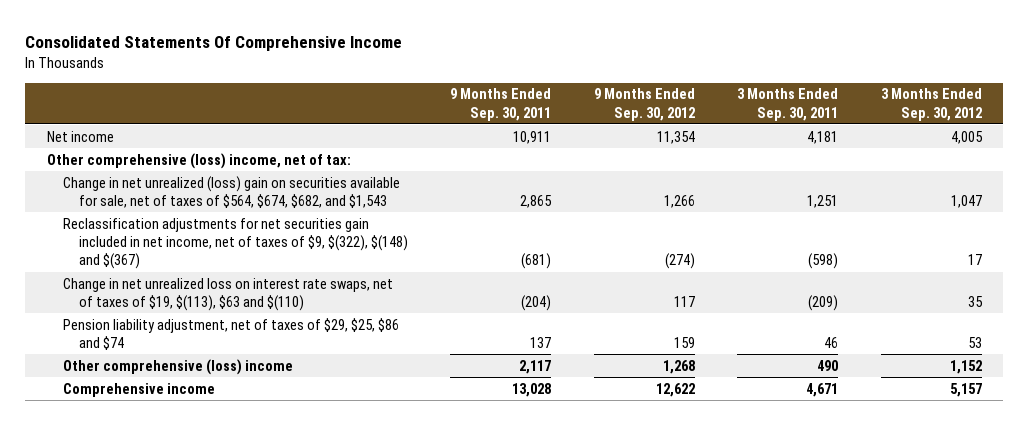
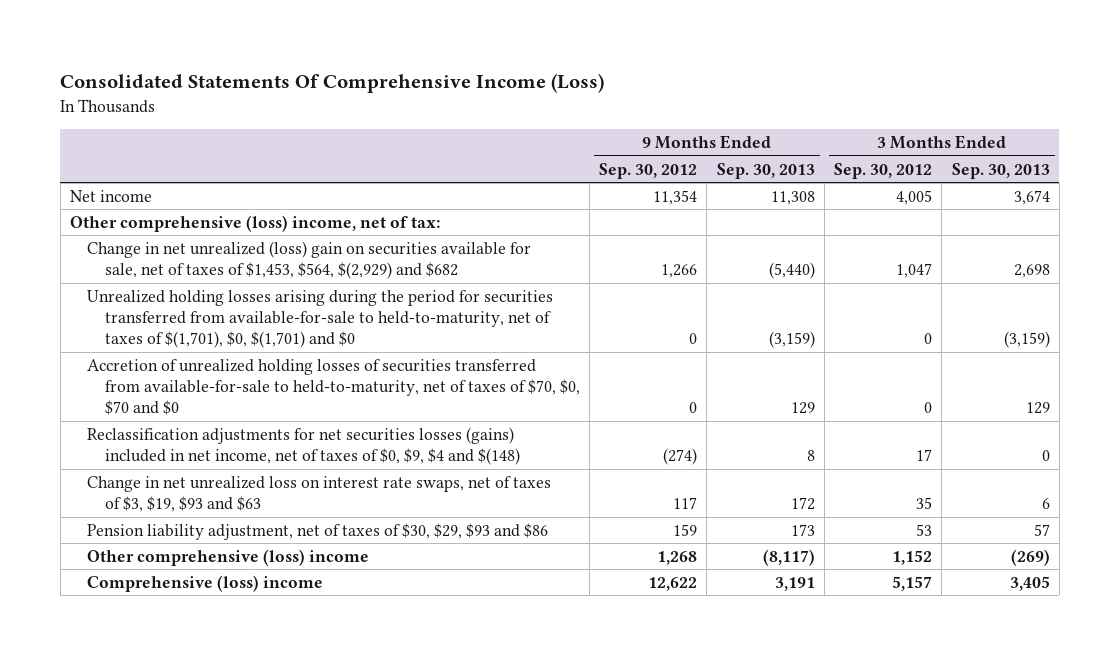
- Consolidated Statements Of Comprehensive Income
+ Consolidated Statements Of Comprehensive Income (Loss)
- | 9 Months Ended Sep. 30, 2011 | 9 Months Ended Sep. 30, 2012 | 3 Months Ended Sep. 30, 2011 | 3 Months Ended Sep. 30, 2012
+ | 9 Months Ended Sep. 30, 2012 | 9 Months Ended Sep. 30, 2013 | 3 Months Ended Sep. 30, 2012 | 3 Months Ended Sep. 30, 2013
- Change in net unrealized (loss) gain on securities available for sale, net of taxes of $564, $674, $682, and $1,543 | 2,865 | 1,266 | 1,251 | 1,047
- Reclassification adjustments for net securities gain included in net income, net of taxes of $9, $(322), $(148) and $(367) | (681) | (274) | (598) | 17
- Change in net unrealized loss on interest rate swaps, net of taxes of $19, $(113), $63 and $(110) | (204) | 117 | (209) | 35
- Pension liability adjustment, net of taxes of $29, $25, $86 and $74 | 137 | 159 | 46 | 53
+ Change in net unrealized (loss) gain on securities available for sale, net of taxes of $1,453, $564, $(2,929) and $682 | 1,266 | (5,440) | 1,047 | 2,698
+ Unrealized holding losses arising during the period for securities transferred from available-for-sale to held-to-maturity, net of taxes of $(1,701), $0, $(1,701) and $0 | 0 | (3,159) | 0 | (3,159)
+ Accretion of unrealized holding losses of securities transferred from available-for-sale to held-to-maturity, net of taxes of $70, $0, $70 and $0 | 0 | 129 | 0 | 129
+ Reclassification adjustments for net securities losses (gains) included in net income, net of taxes of $0, $9, $4 and $(148) | (274) | 8 | 17 | 0
+ Change in net unrealized loss on interest rate swaps, net of taxes of $3, $19, $93 and $63 | 117 | 172 | 35 | 6
+ Pension liability adjustment, net of taxes of $30, $29, $93 and $86 | 159 | 173 | 53 | 57
- Comprehensive income | 13,028 | 12,622 | 4,671 | 5,157
+ Comprehensive (loss) income | 12,622 | 3,191 | 5,157 | 3,405

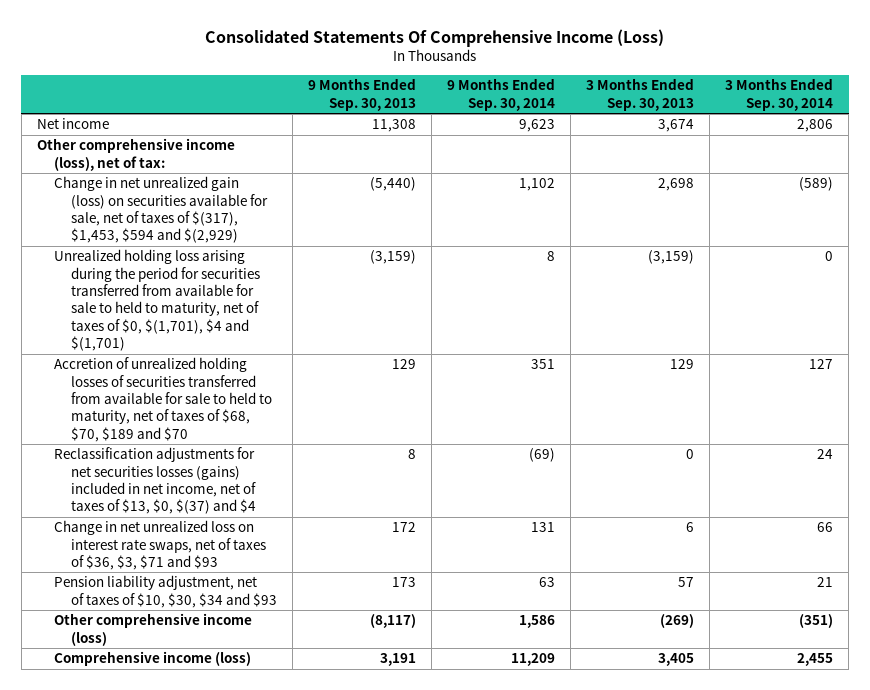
- | 9 Months Ended Sep. 30, 2012 | 9 Months Ended Sep. 30, 2013 | 3 Months Ended Sep. 30, 2012 | 3 Months Ended Sep. 30, 2013
+ | 9 Months Ended Sep. 30, 2013 | 9 Months Ended Sep. 30, 2014 | 3 Months Ended Sep. 30, 2013 | 3 Months Ended Sep. 30, 2014
- Other comprehensive (loss) income, net of tax:
- Change in net unrealized (loss) gain on securities available for sale, net of taxes of $1,453, $564, $(2,929) and $682 | 1,266 | (5,440) | 1,047 | 2,698
- Unrealized holding losses arising during the period for securities transferred from available-for-sale to held-to-maturity, net of taxes of $(1,701), $0, $(1,701) and $0 | 0 | (3,159) | 0 | (3,159)
- Accretion of unrealized holding losses of securities transferred from available-for-sale to held-to-maturity, net of taxes of $70, $0, $70 and $0 | 0 | 129 | 0 | 129
- Reclassification adjustments for net securities losses (gains) included in net income, net of taxes of $0, $9, $4 and $(148) | (274) | 8 | 17 | 0
- Change in net unrealized loss on interest rate swaps, net of taxes of $3, $19, $93 and $63 | 117 | 172 | 35 | 6
- Pension liability adjustment, net of taxes of $30, $29, $93 and $86 | 159 | 173 | 53 | 57
- Other comprehensive (loss) income | 1,268 | (8,117) | 1,152 | (269)
- Comprehensive (loss) income | 12,622 | 3,191 | 5,157 | 3,405
+ Other comprehensive income (loss), net of tax:
+ Change in net unrealized gain (loss) on securities available for sale, net of taxes of $(317), $1,453, $594 and $(2,929) | (5,440) | 1,102 | 2,698 | (589)
+ Unrealized holding loss arising during the period for securities transferred from available for sale to held to maturity, net of taxes of $0, $(1,701), $4 and $(1,701) | (3,159) | 8 | (3,159) | 0
+ Accretion of unrealized holding losses of securities transferred from available for sale to held to maturity, net of taxes of $68, $70, $189 and $70 | 129 | 351 | 129 | 127
+ Reclassification adjustments for net securities losses (gains) included in net income, net of taxes of $13, $0, $(37) and $4 | 8 | (69) | 0 | 24
+ Change in net unrealized loss on interest rate swaps, net of taxes of $36, $3, $71 and $93 | 172 | 131 | 6 | 66
+ Pension liability adjustment, net of taxes of $10, $30, $34 and $93 | 173 | 63 | 57 | 21
+ Other comprehensive income (loss) | (8,117) | 1,586 | (269) | (351)
+ Comprehensive income (loss) | 3,191 | 11,209 | 3,405 | 2,455

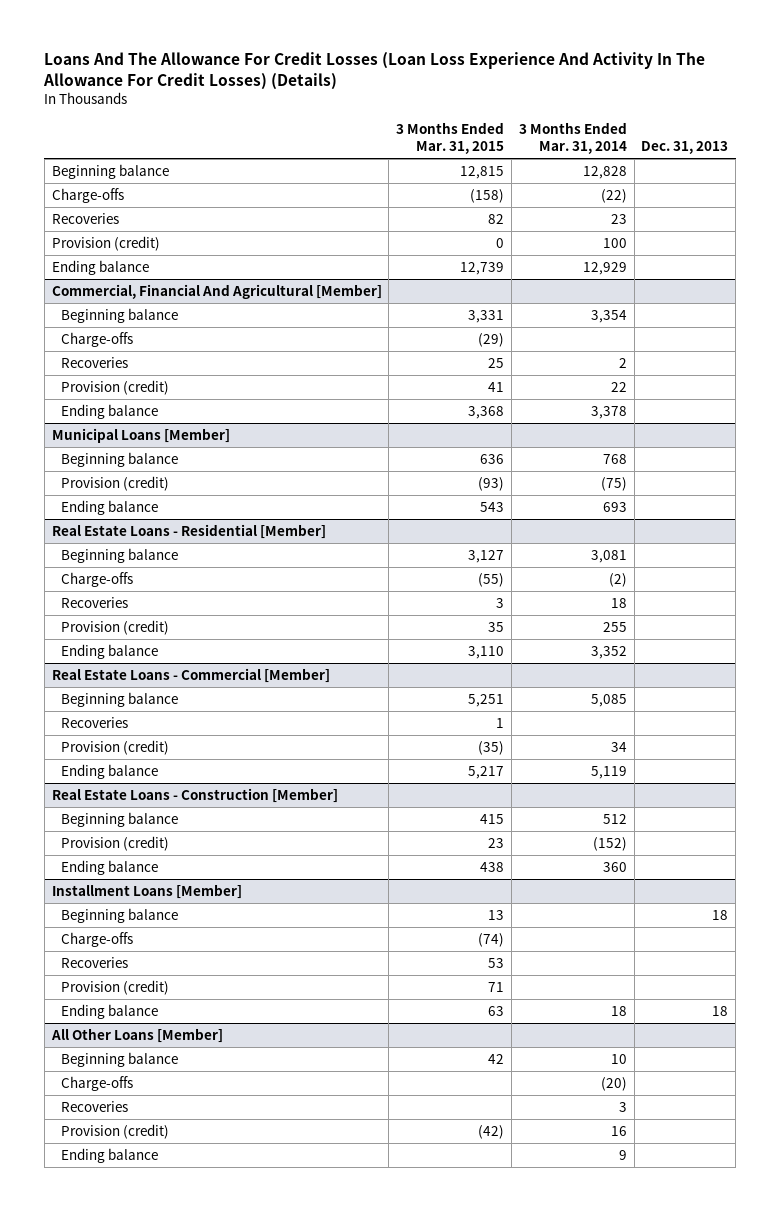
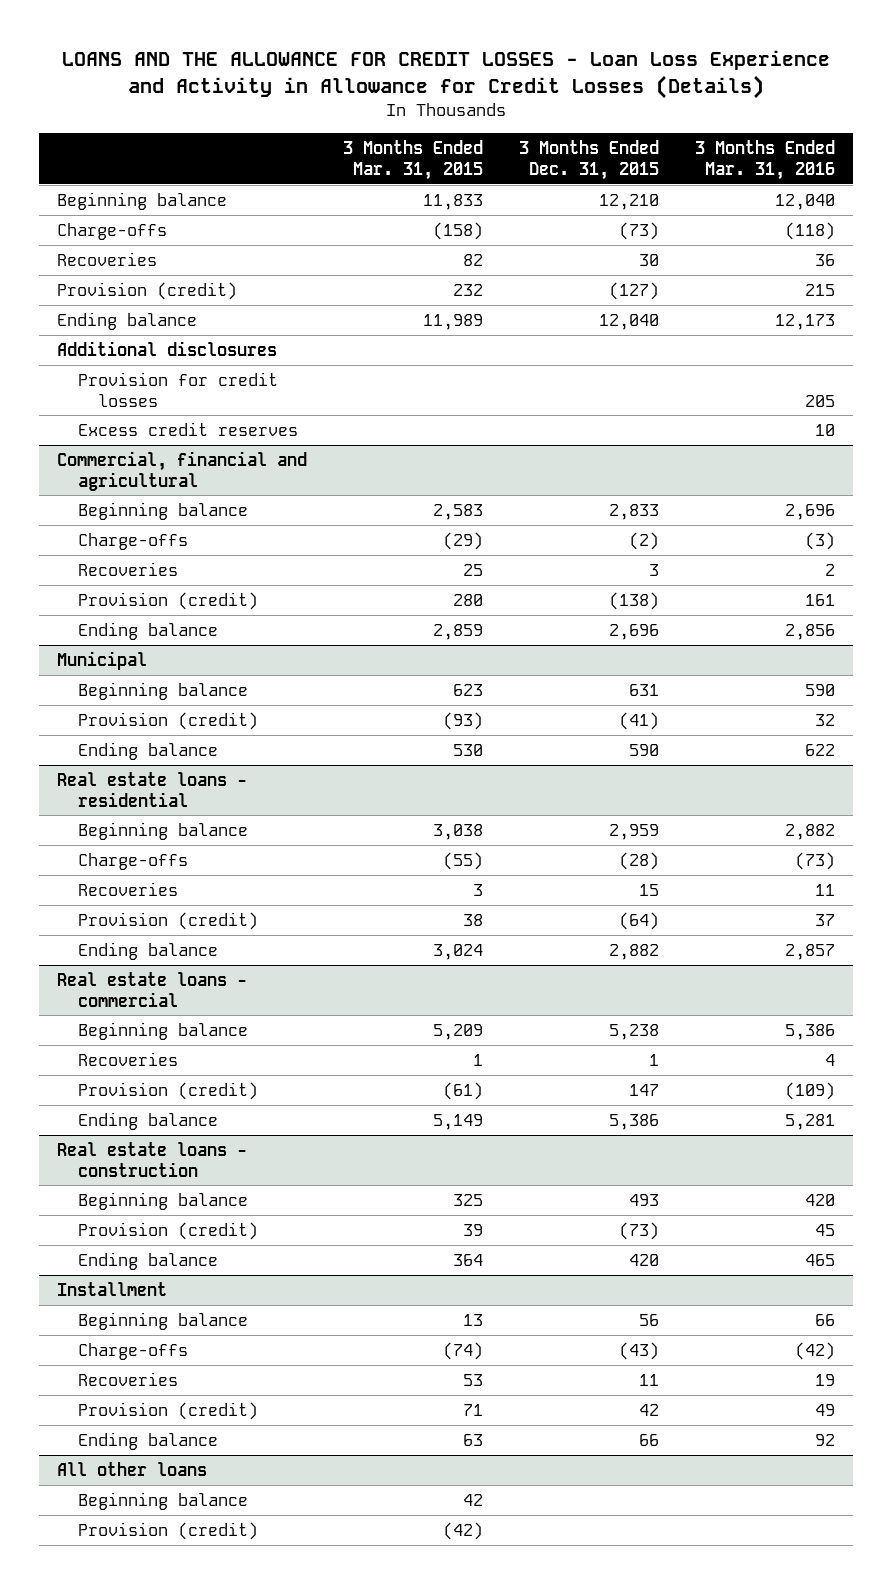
- Loans And The Allowance For Credit Losses (Loan Loss Experience And Activity In The Allowance For Credit Losses) (Details)
+ LOANS AND THE ALLOWANCE FOR CREDIT LOSSES - Loan Loss Experience and Activity in Allowance for Credit Losses (Details)
- | 3 Months Ended Mar. 31, 2015 | 3 Months Ended Mar. 31, 2014 | Dec. 31, 2013
+ | 3 Months Ended Mar. 31, 2015 | 3 Months Ended Dec. 31, 2015 | 3 Months Ended Mar. 31, 2016
- Beginning balance | 12,815 | 12,828 |
+ Beginning balance | 11,833 | 12,210 | 12,040
- Provision (credit) | 0 | 100 |
- Ending balance | 12,739 | 12,929 |
- Commercial, Financial And Agricultural [Member]
- Beginning balance | 3,331 | 3,354 |
+ Provision (credit) | 232 | (127) | 215
+ Ending balance | 11,989 | 12,040 | 12,173
+ Additional disclosures
+ Provision for credit losses | | | 205
+ Excess credit reserves | | | 10
+ Commercial, financial and agricultural
+ Beginning balance | 2,583 | 2,833 | 2,696
- Provision (credit) | 41 | 22 |
- Ending balance | 3,368 | 3,378 |
- Municipal Loans [Member]
- Beginning balance | 636 | 768 |
+ Provision (credit) | 280 | (138) | 161
+ Ending balance | 2,859 | 2,696 | 2,856
+ Municipal
+ Beginning balance | 623 | 631 | 590
- Ending balance | 543 | 693 |
- Real Estate Loans - Residential [Member]
- Beginning balance | 3,127 | 3,081 |
+ Ending balance | 530 | 590 | 622
+ Real estate loans - residential
+ Beginning balance | 3,038 | 2,959 | 2,882
- Provision (credit) | 35 | 255 |
- Ending balance | 3,110 | 3,352 |
- Real Estate Loans - Commercial [Member]
- Beginning balance | 5,251 | 5,085 |
+ Provision (credit) | 38 | (64) | 37
+ Ending balance | 3,024 | 2,882 | 2,857
+ Real estate loans - commercial
+ Beginning balance | 5,209 | 5,238 | 5,386
- Provision (credit) | (35) | 34 |
- Ending balance | 5,217 | 5,119 |
- Real Estate Loans - Construction [Member]
- Beginning balance | 415 | 512 |
- Provision (credit) | 23 | (152) |
- Ending balance | 438 | 360 |
- Installment Loans [Member]
+ Provision (credit) | (61) | 147 | (109)
+ Ending balance | 5,149 | 5,386 | 5,281
+ Real estate loans - construction
+ Beginning balance | 325 | 493 | 420
+ Provision (credit) | 39 | (73) | 45
+ Ending balance | 364 | 420 | 465
+ Installment
- All Other Loans [Member]
+ All other loans
- Charge-offs | | (20) |
- Recoveries | | 3 |
- Ending balance | | 9 |

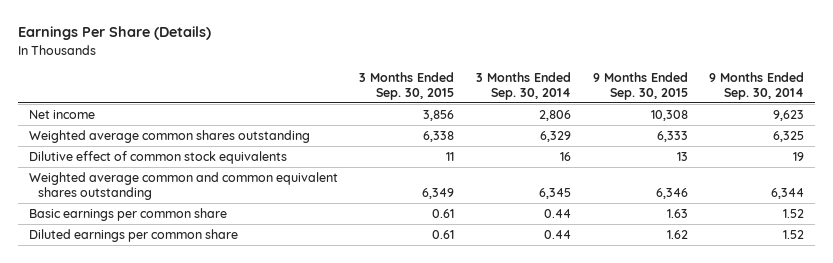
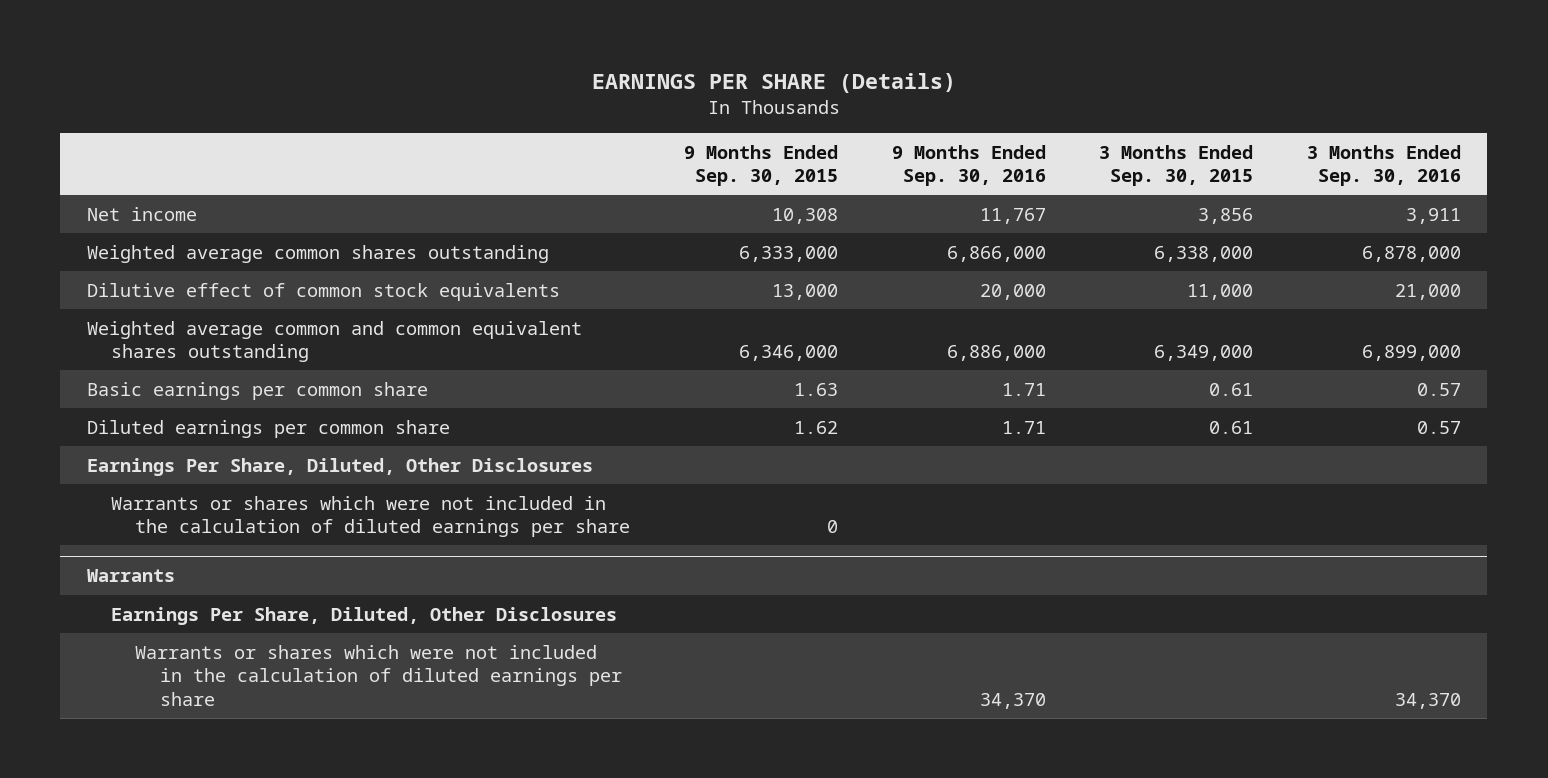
- Earnings Per Share (Details)
+ EARNINGS PER SHARE (Details)
- | 3 Months Ended Sep. 30, 2015 | 3 Months Ended Sep. 30, 2014 | 9 Months Ended Sep. 30, 2015 | 9 Months Ended Sep. 30, 2014
+ | 9 Months Ended Sep. 30, 2015 | 9 Months Ended Sep. 30, 2016 | 3 Months Ended Sep. 30, 2015 | 3 Months Ended Sep. 30, 2016
- Weighted average common shares outstanding | 6,338 | 6,329 | 6,333 | 6,325
- Dilutive effect of common stock equivalents | 11 | 16 | 13 | 19
- Weighted average common and common equivalent shares outstanding | 6,349 | 6,345 | 6,346 | 6,344
+ Weighted average common shares outstanding | 6,333,000 | 6,866,000 | 6,338,000 | 6,878,000
+ Dilutive effect of common stock equivalents | 13,000 | 20,000 | 11,000 | 21,000
+ Weighted average common and common equivalent shares outstanding | 6,346,000 | 6,886,000 | 6,349,000 | 6,899,000
+ Earnings Per Share, Diluted, Other Disclosures
+ Warrants or shares which were not included in the calculation of diluted earnings per share | 0 | | |
+ Warrants
+ Earnings Per Share, Diluted, Other Disclosures
+ Warrants or shares which were not included in the calculation of diluted earnings per share | | 34,370 | | 34,370

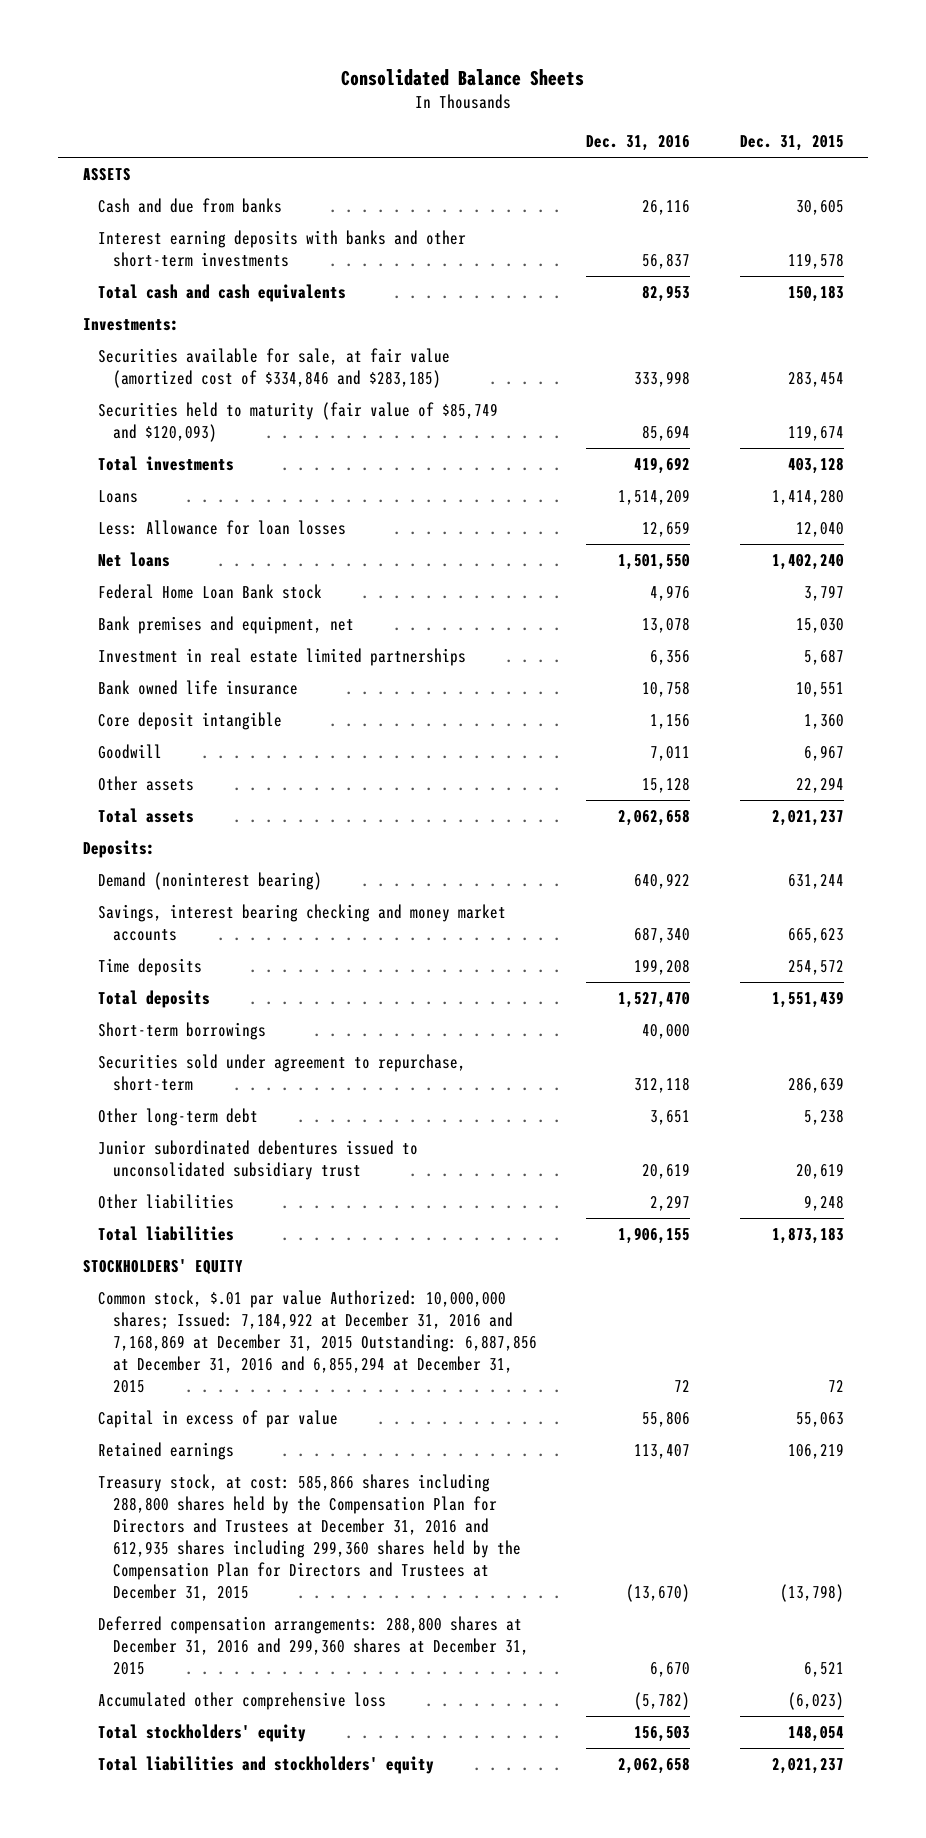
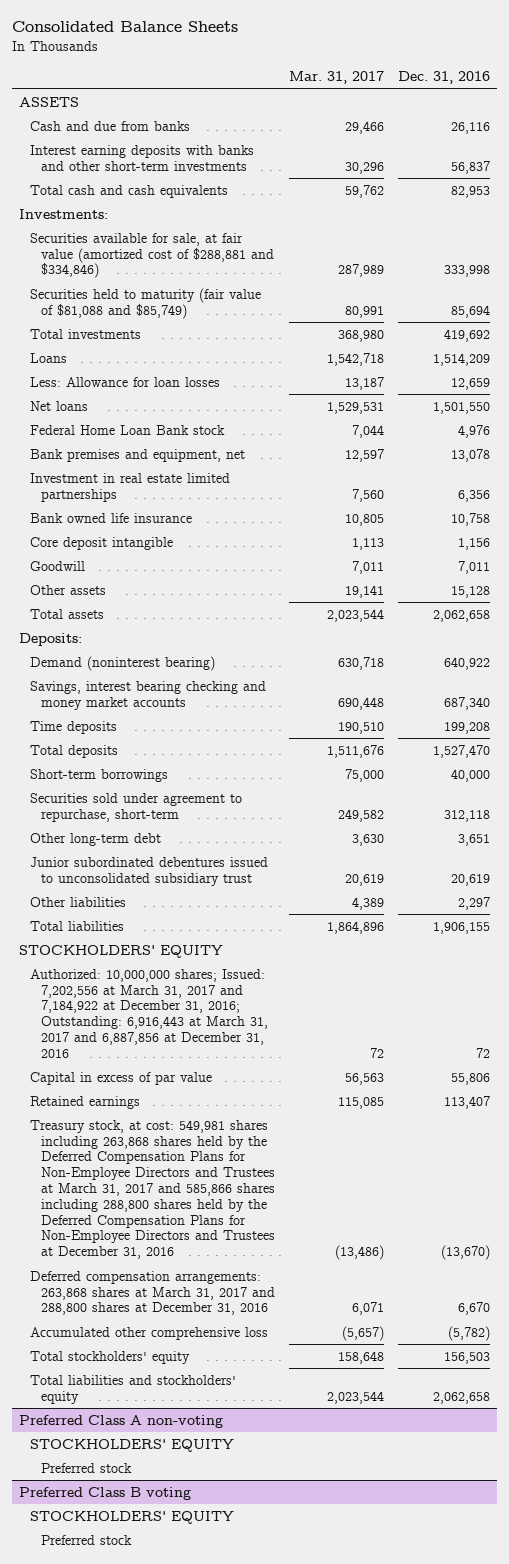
- | Dec. 31, 2016 | Dec. 31, 2015
+ | Mar. 31, 2017 | Dec. 31, 2016
- Securities available for sale, at fair value (amortized cost of $334,846 and $283,185) | 333,998 | 283,454
- Securities held to maturity (fair value of $85,749 and $120,093) | 85,694 | 119,674
+ Securities available for sale, at fair value (amortized cost of $288,881 and $334,846) | 287,989 | 333,998
+ Securities held to maturity (fair value of $81,088 and $85,749) | 80,991 | 85,694
- Common stock, $.01 par value Authorized: 10,000,000 shares; Issued: 7,184,922 at December 31, 2016 and 7,168,869 at December 31, 2015 Outstanding: 6,887,856 at December 31, 2016 and 6,855,294 at December 31, 2015 | 72 | 72
+ Authorized: 10,000,000 shares; Issued: 7,202,556 at March 31, 2017 and 7,184,922 at December 31, 2016; Outstanding: 6,916,443 at March 31, 2017 and 6,887,856 at December 31, 2016 | 72 | 72
- Treasury stock, at cost: 585,866 shares including 288,800 shares held by the Compensation Plan for Directors and Trustees at December 31, 2016 and 612,935 shares including 299,360 shares held by the Compensation Plan for Directors and Trustees at December 31, 2015 | (13,670) | (13,798)
- Deferred compensation arrangements: 288,800 shares at December 31, 2016 and 299,360 shares at December 31, 2015 | 6,670 | 6,521
+ Treasury stock, at cost: 549,981 shares including 263,868 shares held by the Deferred Compensation Plans for Non-Employee Directors and Trustees at March 31, 2017 and 585,866 shares including 288,800 shares held by the Deferred Compensation Plans for Non-Employee Directors and Trustees at December 31, 2016 | (13,486) | (13,670)
+ Deferred compensation arrangements: 263,868 shares at March 31, 2017 and 288,800 shares at December 31, 2016 | 6,071 | 6,670
+ Preferred Class A non-voting
+ STOCKHOLDERS' EQUITY
+ Preferred stock
+ Preferred Class B voting
+ STOCKHOLDERS' EQUITY
+ Preferred stock

